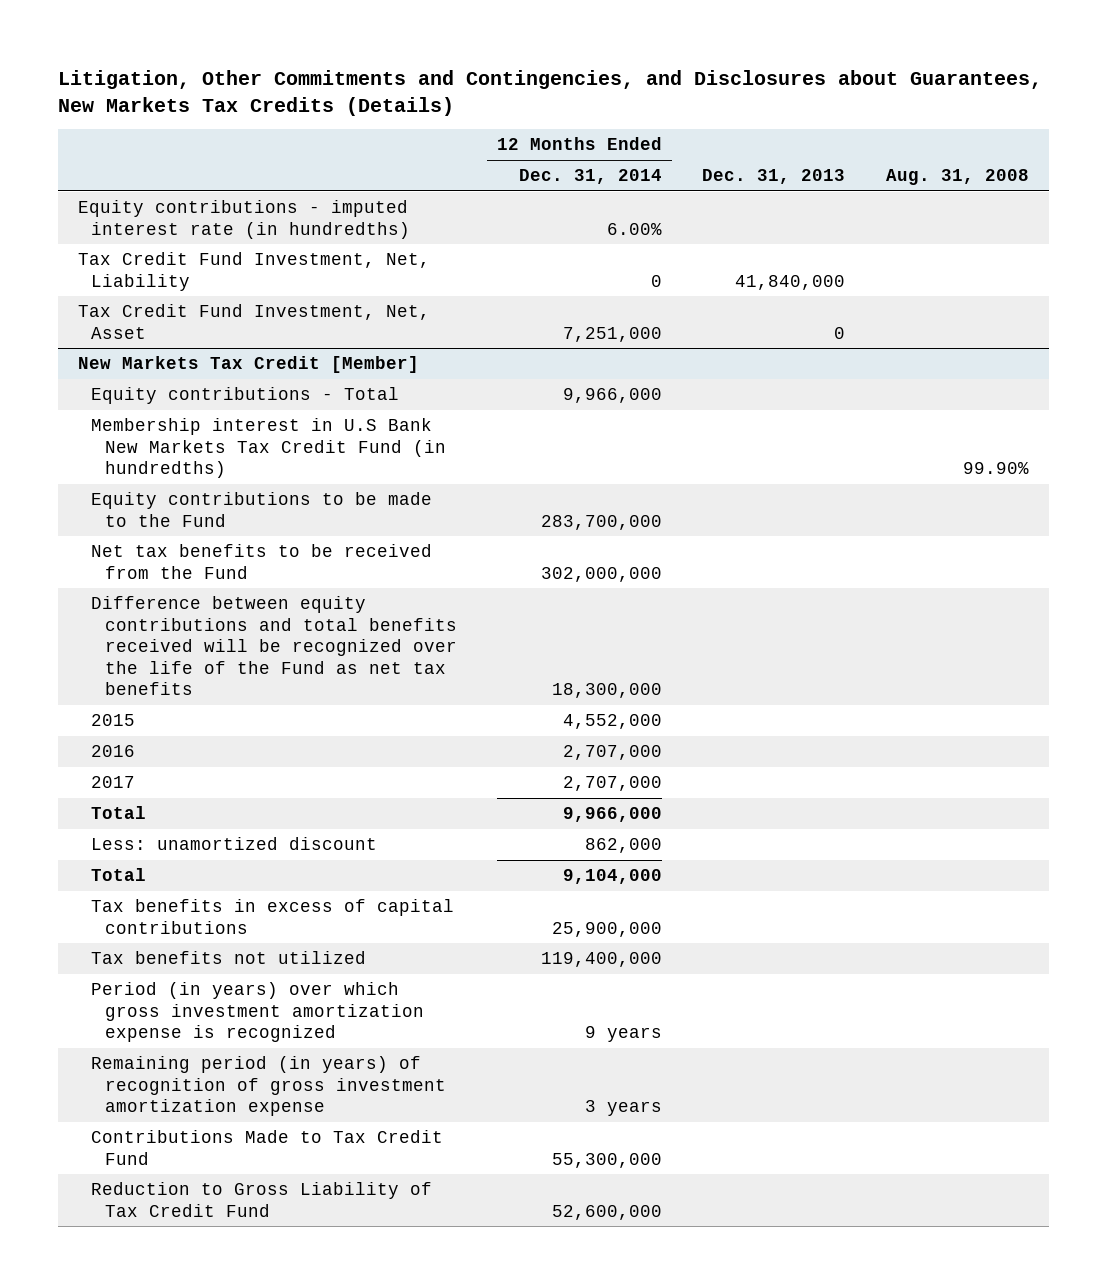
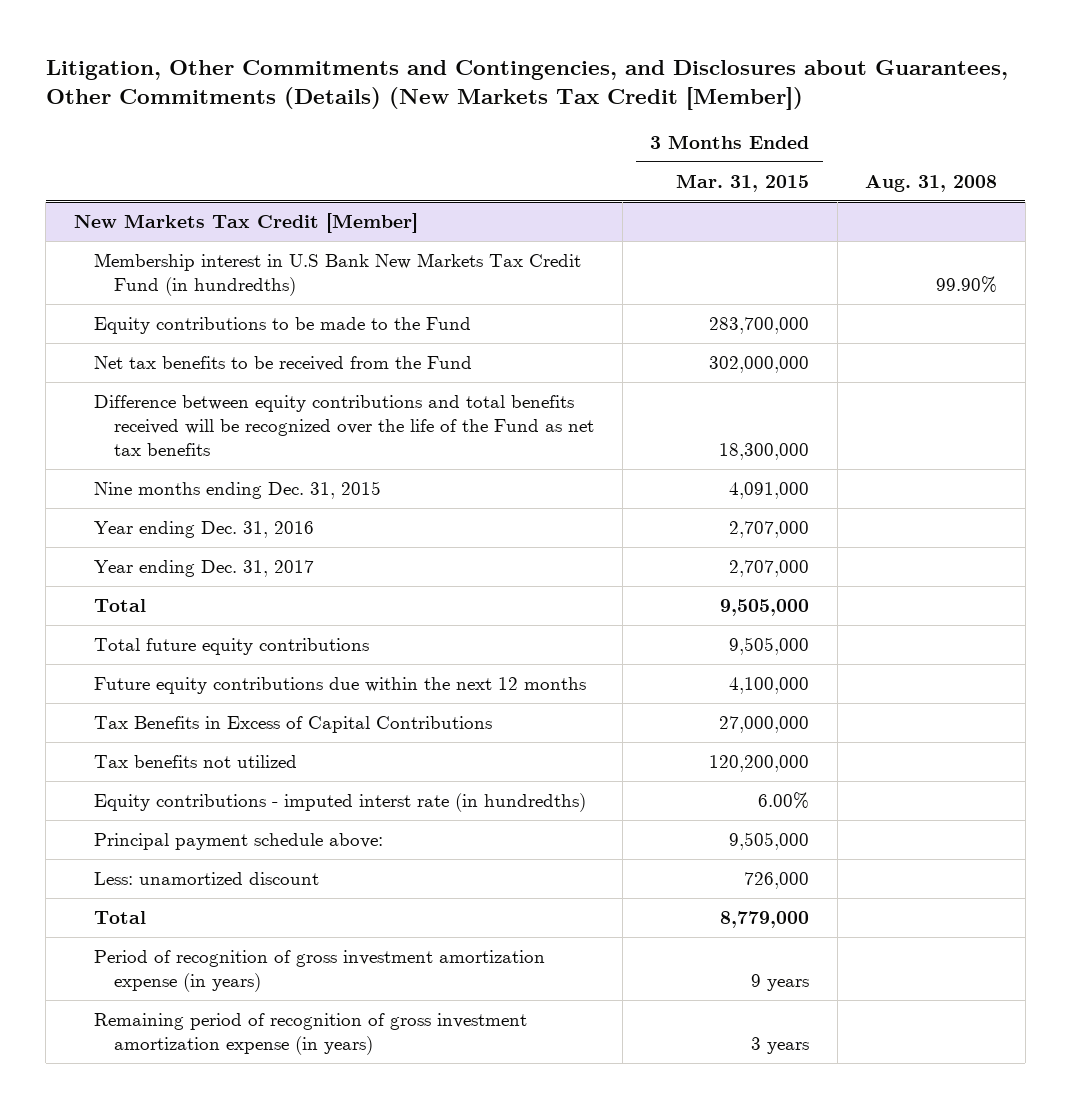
- Litigation, Other Commitments and Contingencies, and Disclosures about Guarantees, New Markets Tax Credits (Details)
+ Litigation, Other Commitments and Contingencies, and Disclosures about Guarantees, Other Commitments (Details) (New Markets Tax Credit [Member])
- | 12 Months Ended Dec. 31, 2014 | Dec. 31, 2013 | Aug. 31, 2008
+ | 3 Months Ended Mar. 31, 2015 | Aug. 31, 2008
- Equity contributions - imputed interest rate (in hundredths) | 6.00% | |
- Tax Credit Fund Investment, Net, Liability | 0 | 41,840,000 |
- Tax Credit Fund Investment, Net, Asset | 7,251,000 | 0 |
@ New Markets Tax Credit [Member]
- Equity contributions - Total | 9,966,000 | |
- 2015 | 4,552,000 | |
- 2016 | 2,707,000 | |
- 2017 | 2,707,000 | |
+ Nine months ending Dec. 31, 2015 | 4,091,000 |
+ Year ending Dec. 31, 2016 | 2,707,000 |
+ Year ending Dec. 31, 2017 | 2,707,000 |
+ Total future equity contributions | 9,505,000 |
+ Future equity contributions due within the next 12 months | 4,100,000 |
+ Tax Benefits in Excess of Capital Contributions | 27,000,000 |
moved up: Tax benefits not utilized | 120,200,000 |
+ Equity contributions - imputed interst rate (in hundredths) | 6.00% |
+ Principal payment schedule above: | 9,505,000 |
- Tax benefits in excess of capital contributions | 25,900,000 | |
- Period (in years) over which gross investment amortization expense is recognized | 9 years | |
- Remaining period (in years) of recognition of gross investment amortization expense | 3 years | |
- Contributions Made to Tax Credit Fund | 55,300,000 | |
- Reduction to Gross Liability of Tax Credit Fund | 52,600,000 | |
+ Period of recognition of gross investment amortization expense (in years) | 9 years |
+ Remaining period of recognition of gross investment amortization expense (in years) | 3 years |

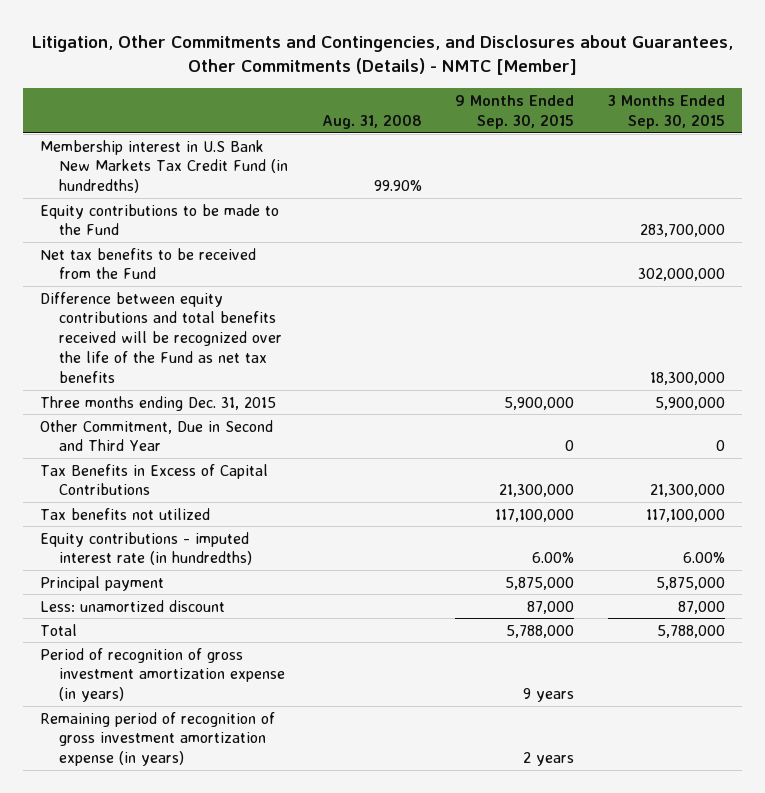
- Litigation, Other Commitments and Contingencies, and Disclosures about Guarantees, Other Commitments (Details) (New Markets Tax Credit [Member])
+ Litigation, Other Commitments and Contingencies, and Disclosures about Guarantees, Other Commitments (Details) - NMTC [Member]
- | 3 Months Ended Mar. 31, 2015 | Aug. 31, 2008
+ | Aug. 31, 2008 | 9 Months Ended Sep. 30, 2015 | 3 Months Ended Sep. 30, 2015
- New Markets Tax Credit [Member]
- Nine months ending Dec. 31, 2015 | 4,091,000 |
- Year ending Dec. 31, 2016 | 2,707,000 |
- Year ending Dec. 31, 2017 | 2,707,000 |
- Total | 9,505,000 |
- Total future equity contributions | 9,505,000 |
- Future equity contributions due within the next 12 months | 4,100,000 |
+ Three months ending Dec. 31, 2015 | | 5,900,000 | 5,900,000
+ Other Commitment, Due in Second and Third Year | | 0 | 0
- Equity contributions - imputed interst rate (in hundredths) | 6.00% |
- Principal payment schedule above: | 9,505,000 |
+ Equity contributions - imputed interest rate (in hundredths) | | 6.00% | 6.00%
+ Principal payment | | 5,875,000 | 5,875,000

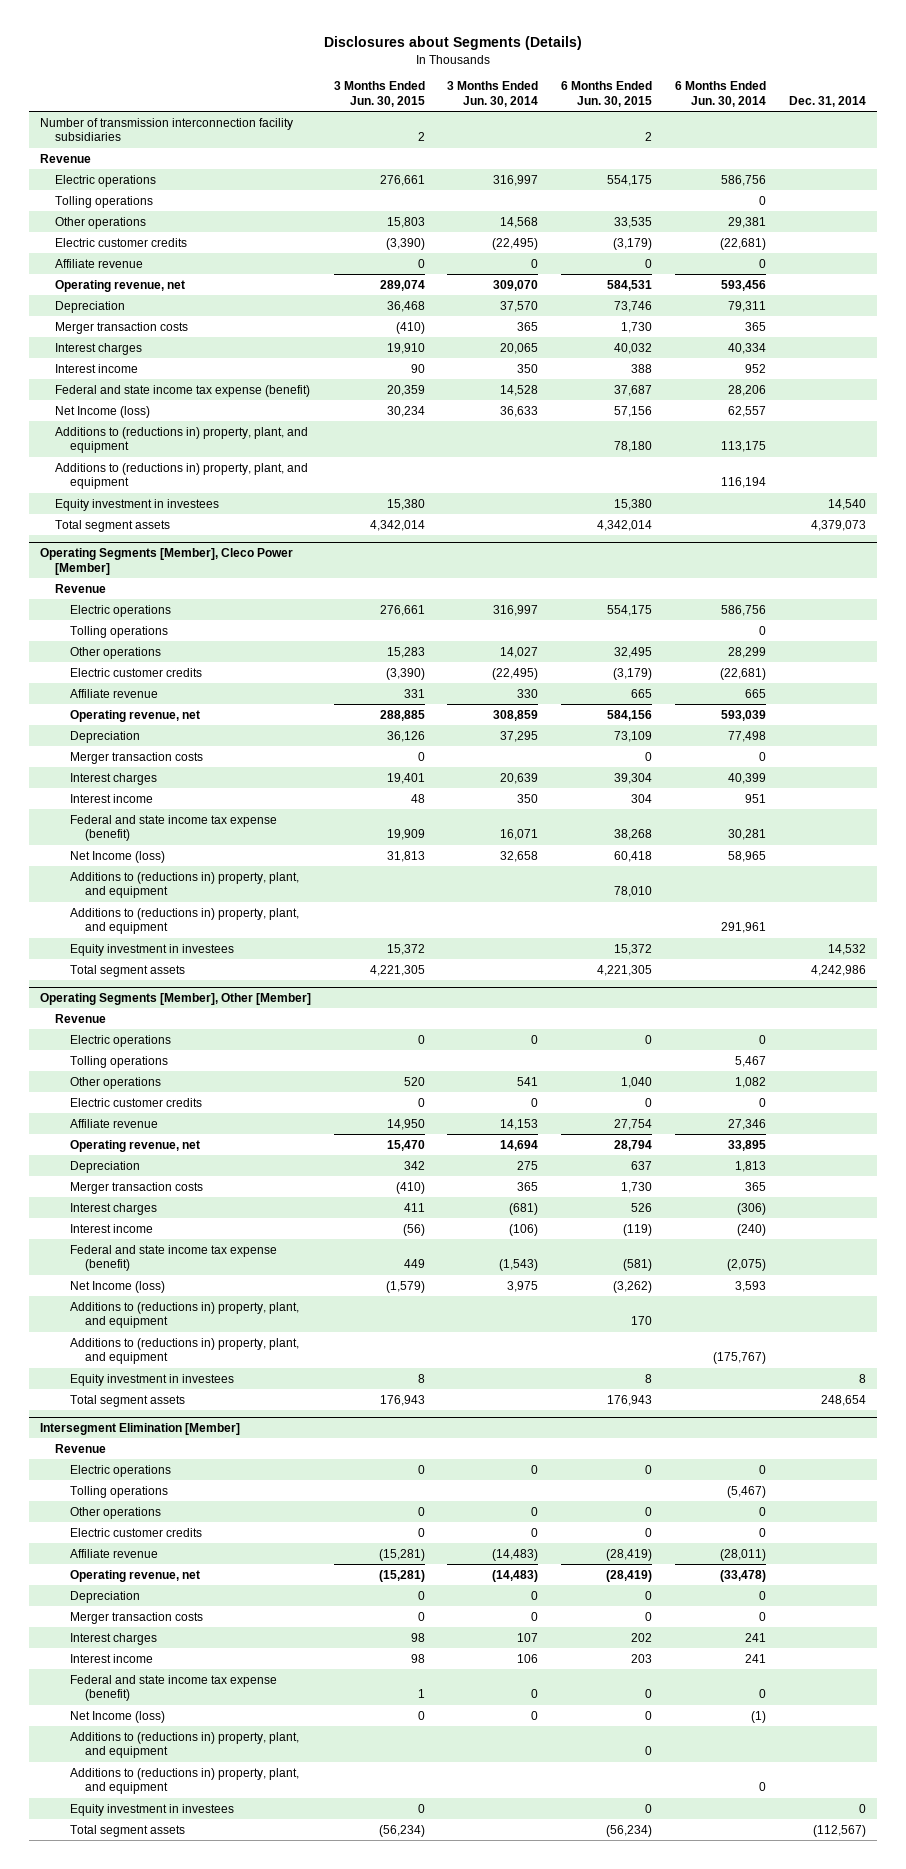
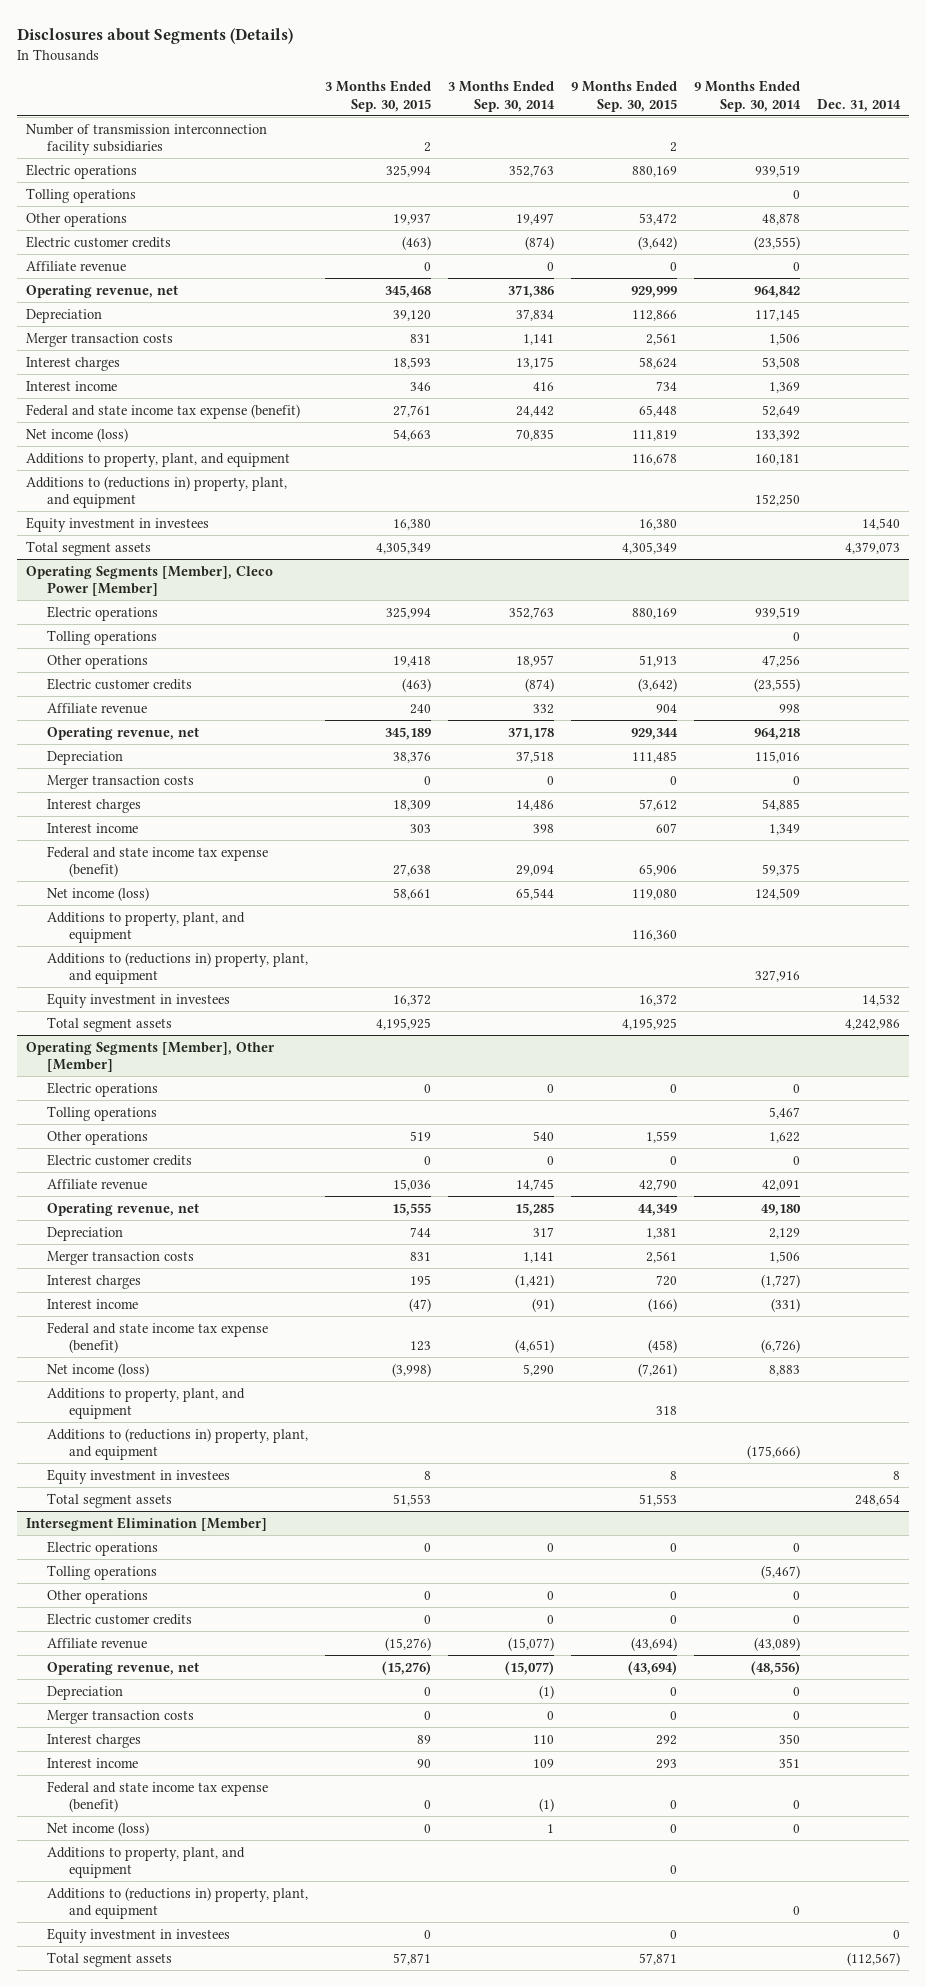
- | 3 Months Ended Jun. 30, 2015 | 3 Months Ended Jun. 30, 2014 | 6 Months Ended Jun. 30, 2015 | 6 Months Ended Jun. 30, 2014 | Dec. 31, 2014
+ | 3 Months Ended Sep. 30, 2015 | 3 Months Ended Sep. 30, 2014 | 9 Months Ended Sep. 30, 2015 | 9 Months Ended Sep. 30, 2014 | Dec. 31, 2014
- Revenue
- Net Income (loss) | 30,234 | 36,633 | 57,156 | 62,557 |
- Additions to (reductions in) property, plant, and equipment | | | 78,180 | 113,175 |
+ Net income (loss) | 54,663 | 70,835 | 111,819 | 133,392 |
+ Additions to property, plant, and equipment | | | 116,678 | 160,181 |
@ Operating Segments [Member], Cleco Power [Member]
- Revenue
- Net Income (loss) | 31,813 | 32,658 | 60,418 | 58,965 |
- Additions to (reductions in) property, plant, and equipment | | | 78,010 | |
+ Net income (loss) | 58,661 | 65,544 | 119,080 | 124,509 |
+ Additions to property, plant, and equipment | | | 116,360 | |
@ Operating Segments [Member], Other [Member]
- Revenue
- Net Income (loss) | (1,579) | 3,975 | (3,262) | 3,593 |
- Additions to (reductions in) property, plant, and equipment | | | 170 | |
+ Net income (loss) | (3,998) | 5,290 | (7,261) | 8,883 |
+ Additions to property, plant, and equipment | | | 318 | |
@ Intersegment Elimination [Member]
- Revenue
- Net Income (loss) | 0 | 0 | 0 | (1) |
- Additions to (reductions in) property, plant, and equipment | | | 0 | |
+ Net income (loss) | 0 | 1 | 0 | 0 |
+ Additions to property, plant, and equipment | | | 0 | |

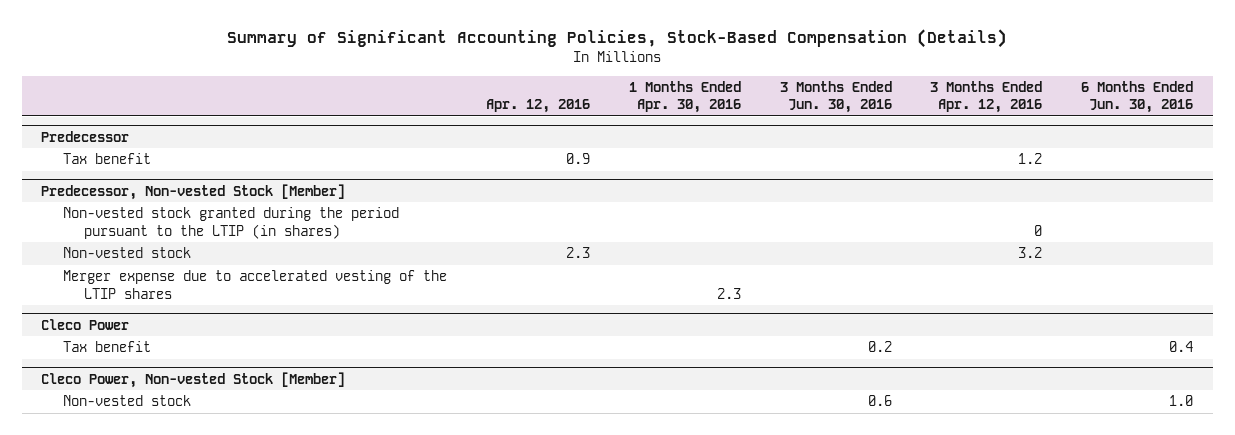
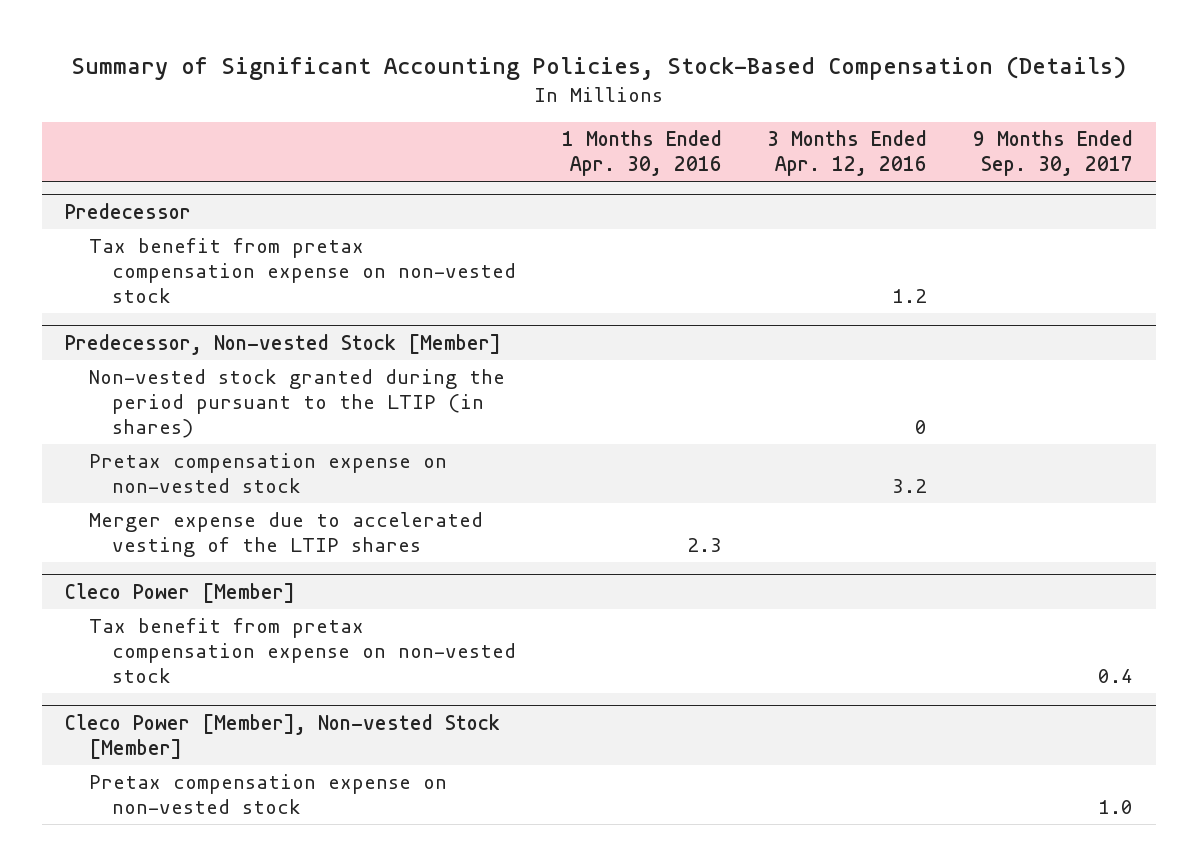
- | Apr. 12, 2016 | 1 Months Ended Apr. 30, 2016 | 3 Months Ended Jun. 30, 2016 | 3 Months Ended Apr. 12, 2016 | 6 Months Ended Jun. 30, 2016
+ | 1 Months Ended Apr. 30, 2016 | 3 Months Ended Apr. 12, 2016 | 9 Months Ended Sep. 30, 2017
@ Predecessor
- Tax benefit | 0.9 | | | 1.2 |
+ Tax benefit from pretax compensation expense on non-vested stock | | 1.2 |
@ Predecessor, Non-vested Stock [Member]
- Non-vested stock | 2.3 | | | 3.2 |
+ Pretax compensation expense on non-vested stock | | 3.2 |
- Cleco Power
- Tax benefit | | | 0.2 | | 0.4
- Cleco Power, Non-vested Stock [Member]
- Non-vested stock | | | 0.6 | | 1.0
+ Cleco Power [Member]
+ Tax benefit from pretax compensation expense on non-vested stock | | | 0.4
+ Cleco Power [Member], Non-vested Stock [Member]
+ Pretax compensation expense on non-vested stock | | | 1.0

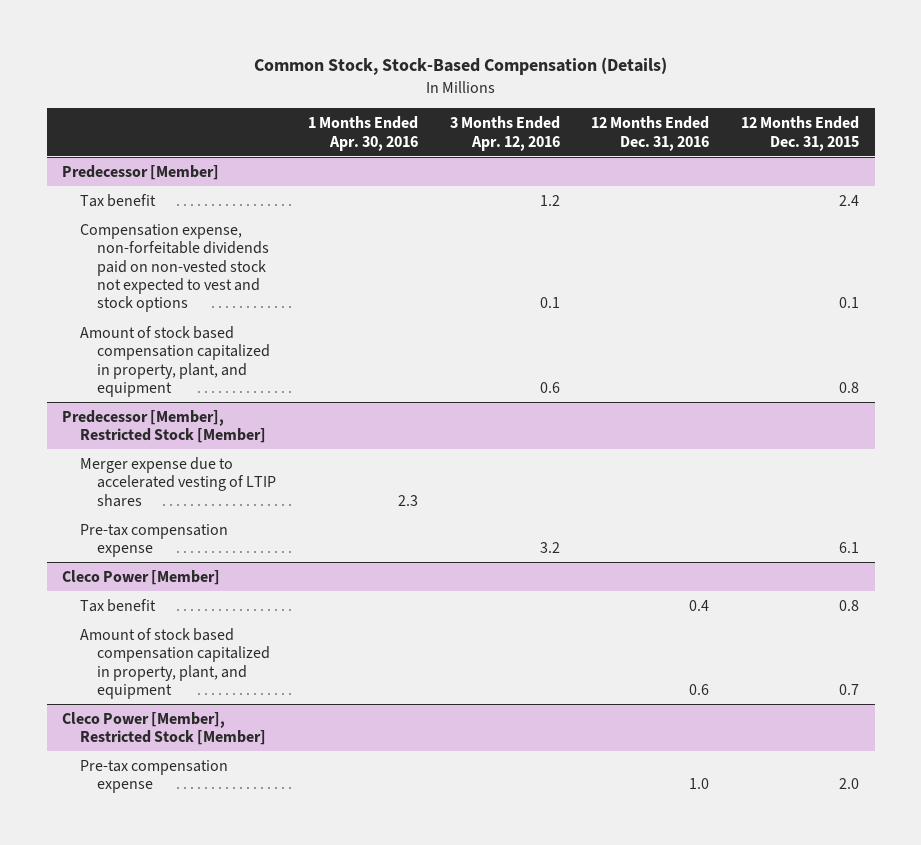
- Summary of Significant Accounting Policies, Stock-Based Compensation (Details)
+ Common Stock, Stock-Based Compensation (Details)
- | 1 Months Ended Apr. 30, 2016 | 3 Months Ended Apr. 12, 2016 | 9 Months Ended Sep. 30, 2017
+ | 1 Months Ended Apr. 30, 2016 | 3 Months Ended Apr. 12, 2016 | 12 Months Ended Dec. 31, 2016 | 12 Months Ended Dec. 31, 2015
- Predecessor
- Tax benefit from pretax compensation expense on non-vested stock | | 1.2 |
- Predecessor, Non-vested Stock [Member]
- Non-vested stock granted during the period pursuant to the LTIP (in shares) | | 0 |
- Pretax compensation expense on non-vested stock | | 3.2 |
- Merger expense due to accelerated vesting of the LTIP shares | 2.3 | |
+ Predecessor [Member]
+ Tax benefit | | 1.2 | | 2.4
+ Compensation expense, non-forfeitable dividends paid on non-vested stock not expected to vest and stock options | | 0.1 | | 0.1
+ Amount of stock based compensation capitalized in property, plant, and equipment | | 0.6 | | 0.8
+ Predecessor [Member], Restricted Stock [Member]
+ Merger expense due to accelerated vesting of LTIP shares | 2.3 | | |
+ Pre-tax compensation expense | | 3.2 | | 6.1
@ Cleco Power [Member]
- Tax benefit from pretax compensation expense on non-vested stock | | | 0.4
- Cleco Power [Member], Non-vested Stock [Member]
- Pretax compensation expense on non-vested stock | | | 1.0
@ Cleco Power [Member]
+ Tax benefit | | | 0.4 | 0.8
+ Amount of stock based compensation capitalized in property, plant, and equipment | | | 0.6 | 0.7
+ Cleco Power [Member], Restricted Stock [Member]
+ Pre-tax compensation expense | | | 1.0 | 2.0

